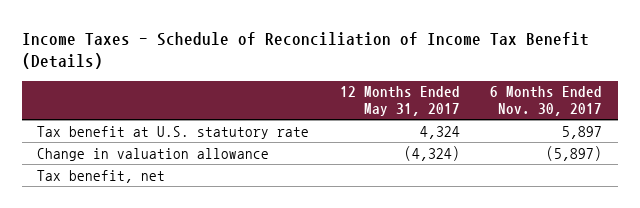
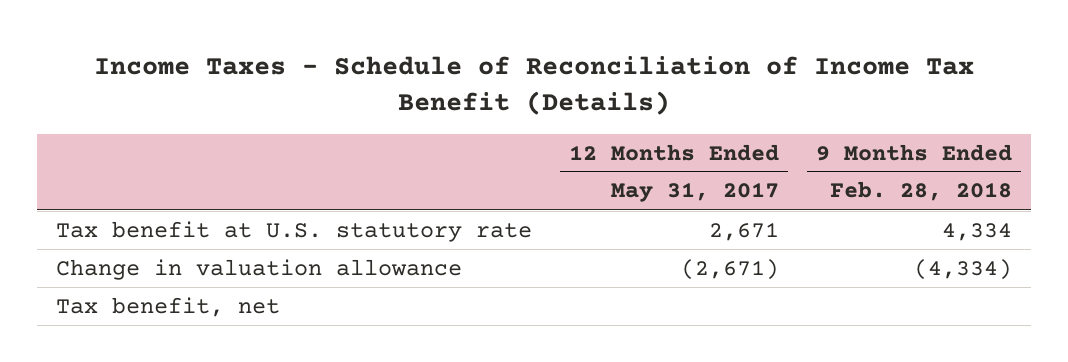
- | 12 Months Ended May 31, 2017 | 6 Months Ended Nov. 30, 2017
+ | 12 Months Ended May 31, 2017 | 9 Months Ended Feb. 28, 2018
- Tax benefit at U.S. statutory rate | 4,324 | 5,897
- Change in valuation allowance | (4,324) | (5,897)
+ Tax benefit at U.S. statutory rate | 2,671 | 4,334
+ Change in valuation allowance | (2,671) | (4,334)

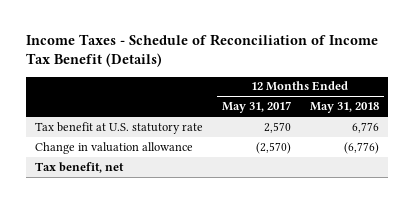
- | 12 Months Ended May 31, 2017 | 9 Months Ended Feb. 28, 2018
+ | 12 Months Ended May 31, 2017 | 12 Months Ended May 31, 2018
- Tax benefit at U.S. statutory rate | 2,671 | 4,334
- Change in valuation allowance | (2,671) | (4,334)
+ Tax benefit at U.S. statutory rate | 2,570 | 6,776
+ Change in valuation allowance | (2,570) | (6,776)

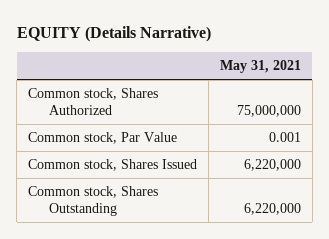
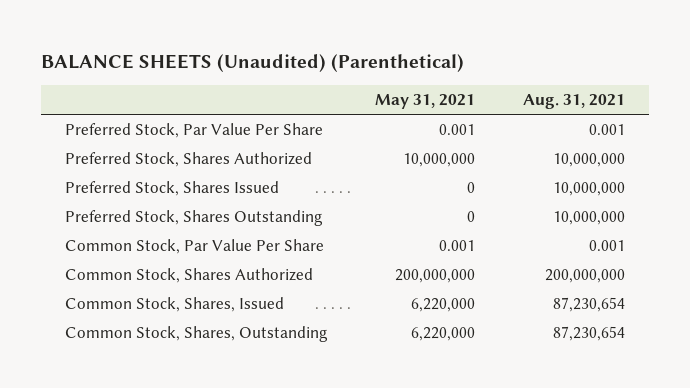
- EQUITY (Details Narrative)
+ BALANCE SHEETS (Unaudited) (Parenthetical)
- | May 31, 2021
+ | May 31, 2021 | Aug. 31, 2021
- Common stock, Shares Authorized | 75,000,000
- Common stock, Par Value | 0.001
- Common stock, Shares Issued | 6,220,000
- Common stock, Shares Outstanding | 6,220,000
+ Preferred Stock, Par Value Per Share | 0.001 | 0.001
+ Preferred Stock, Shares Authorized | 10,000,000 | 10,000,000
+ Preferred Stock, Shares Issued | 0 | 10,000,000
+ Preferred Stock, Shares Outstanding | 0 | 10,000,000
+ Common Stock, Par Value Per Share | 0.001 | 0.001
+ Common Stock, Shares Authorized | 200,000,000 | 200,000,000
+ Common Stock, Shares, Issued | 6,220,000 | 87,230,654
+ Common Stock, Shares, Outstanding | 6,220,000 | 87,230,654

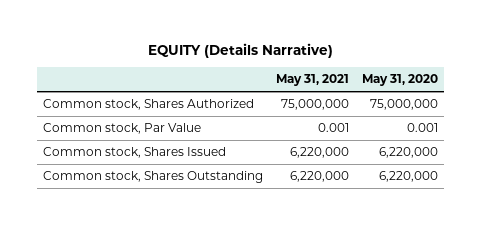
- BALANCE SHEETS (Unaudited) (Parenthetical)
+ EQUITY (Details Narrative)
- | May 31, 2021 | Aug. 31, 2021
+ | May 31, 2021 | May 31, 2020
- Preferred Stock, Par Value Per Share | 0.001 | 0.001
- Preferred Stock, Shares Authorized | 10,000,000 | 10,000,000
- Preferred Stock, Shares Issued | 0 | 10,000,000
- Preferred Stock, Shares Outstanding | 0 | 10,000,000
- Common Stock, Par Value Per Share | 0.001 | 0.001
- Common Stock, Shares Authorized | 200,000,000 | 200,000,000
- Common Stock, Shares, Issued | 6,220,000 | 87,230,654
- Common Stock, Shares, Outstanding | 6,220,000 | 87,230,654
+ Common stock, Shares Authorized | 75,000,000 | 75,000,000
+ Common stock, Par Value | 0.001 | 0.001
+ Common stock, Shares Issued | 6,220,000 | 6,220,000
+ Common stock, Shares Outstanding | 6,220,000 | 6,220,000

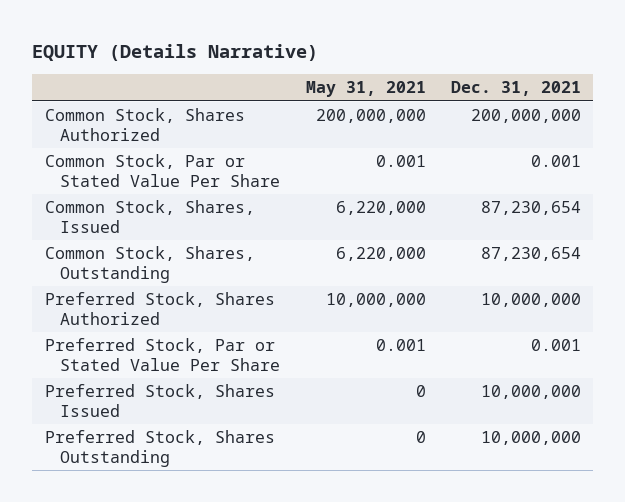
- | May 31, 2021 | May 31, 2020
+ | May 31, 2021 | Dec. 31, 2021
- Common stock, Shares Authorized | 75,000,000 | 75,000,000
- Common stock, Par Value | 0.001 | 0.001
- Common stock, Shares Issued | 6,220,000 | 6,220,000
- Common stock, Shares Outstanding | 6,220,000 | 6,220,000
+ Common Stock, Shares Authorized | 200,000,000 | 200,000,000
+ Common Stock, Par or Stated Value Per Share | 0.001 | 0.001
+ Common Stock, Shares, Issued | 6,220,000 | 87,230,654
+ Common Stock, Shares, Outstanding | 6,220,000 | 87,230,654
+ Preferred Stock, Shares Authorized | 10,000,000 | 10,000,000
+ Preferred Stock, Par or Stated Value Per Share | 0.001 | 0.001
+ Preferred Stock, Shares Issued | 0 | 10,000,000
+ Preferred Stock, Shares Outstanding | 0 | 10,000,000

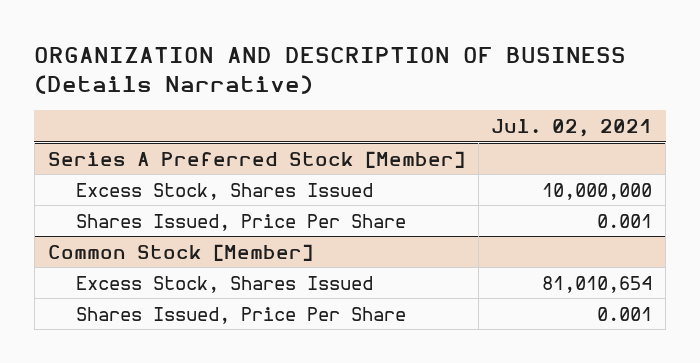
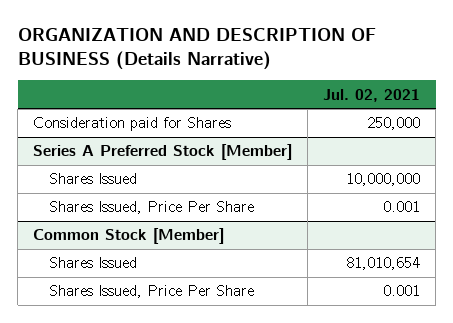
+ Consideration paid for Shares | 250,000
@ Series A Preferred Stock [Member]
- Excess Stock, Shares Issued | 10,000,000
+ Shares Issued | 10,000,000
@ Common Stock [Member]
- Excess Stock, Shares Issued | 81,010,654
+ Shares Issued | 81,010,654

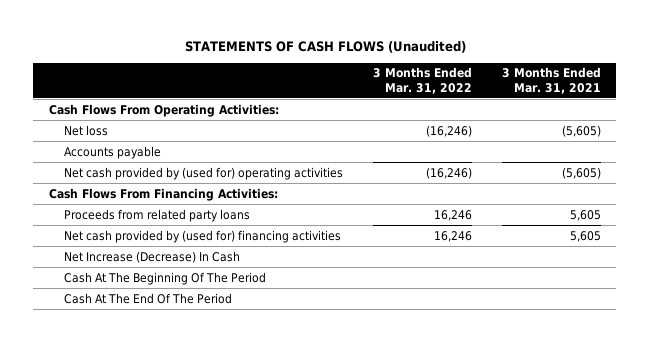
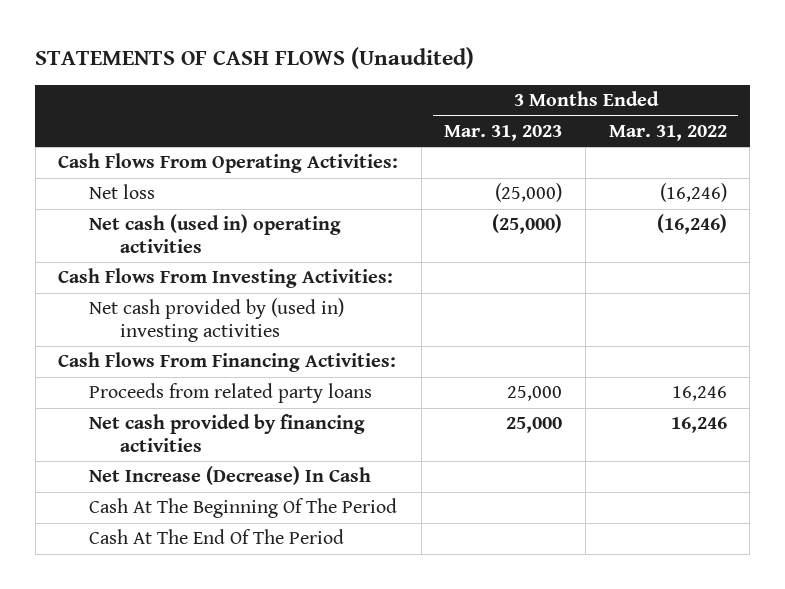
- | 3 Months Ended Mar. 31, 2022 | 3 Months Ended Mar. 31, 2021
+ | 3 Months Ended Mar. 31, 2023 | 3 Months Ended Mar. 31, 2022
- Accounts payable
- Net cash provided by (used for) operating activities | (16,246) | (5,605)
+ Net cash (used in) operating activities | (25,000) | (16,246)
+ Cash Flows From Investing Activities:
+ Net cash provided by (used in) investing activities
- Net cash provided by (used for) financing activities | 16,246 | 5,605
+ Net cash provided by financing activities | 25,000 | 16,246

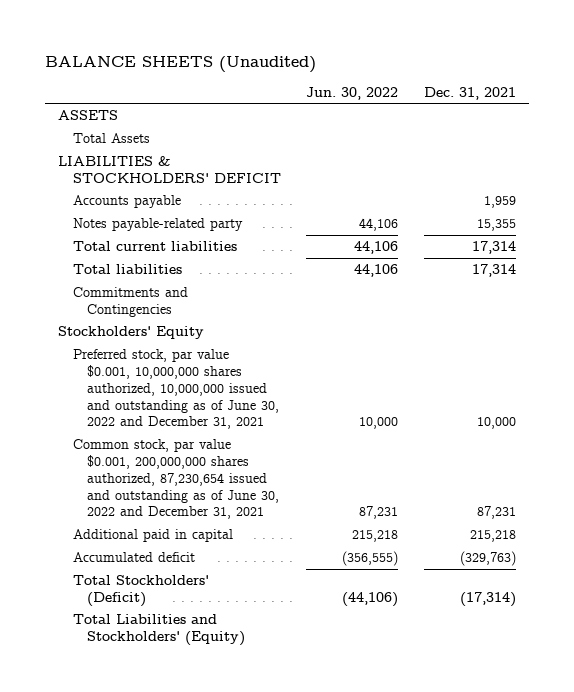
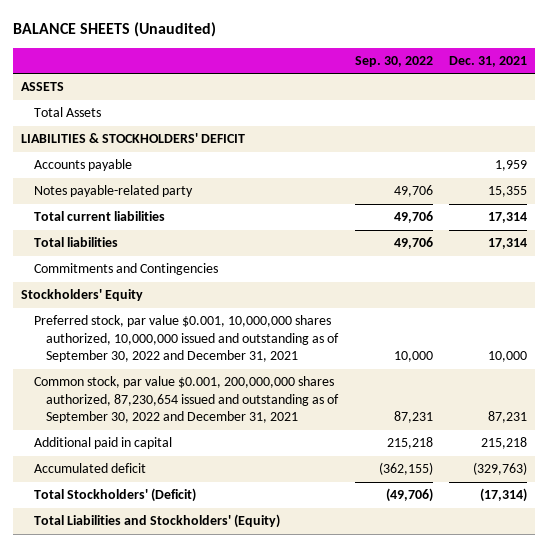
- | Jun. 30, 2022 | Dec. 31, 2021
+ | Sep. 30, 2022 | Dec. 31, 2021
- Preferred stock, par value $0.001, 10,000,000 shares authorized, 10,000,000 issued and outstanding as of June 30, 2022 and December 31, 2021 | 10,000 | 10,000
- Common stock, par value $0.001, 200,000,000 shares authorized, 87,230,654 issued and outstanding as of June 30, 2022 and December 31, 2021 | 87,231 | 87,231
+ Preferred stock, par value $0.001, 10,000,000 shares authorized, 10,000,000 issued and outstanding as of September 30, 2022 and December 31, 2021 | 10,000 | 10,000
+ Common stock, par value $0.001, 200,000,000 shares authorized, 87,230,654 issued and outstanding as of September 30, 2022 and December 31, 2021 | 87,231 | 87,231

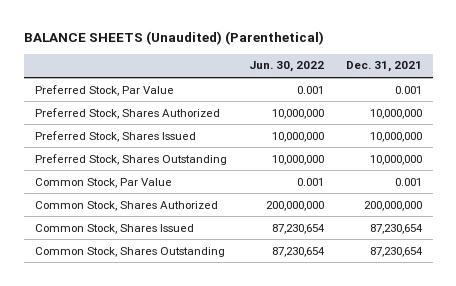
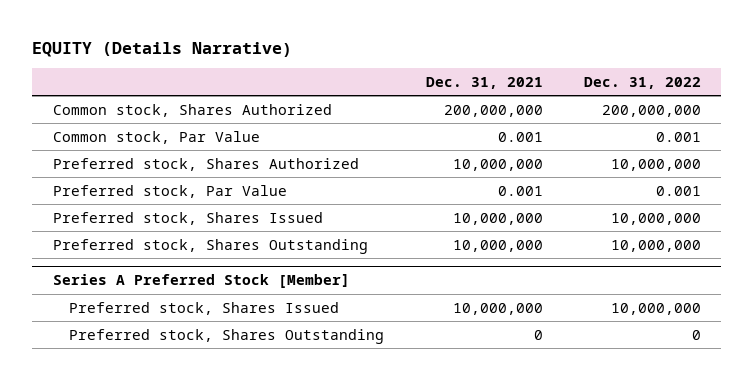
- BALANCE SHEETS (Unaudited) (Parenthetical)
+ EQUITY (Details Narrative)
- | Jun. 30, 2022 | Dec. 31, 2021
+ | Dec. 31, 2021 | Dec. 31, 2022
- Preferred Stock, Par Value | 0.001 | 0.001
- Preferred Stock, Shares Authorized | 10,000,000 | 10,000,000
- Preferred Stock, Shares Issued | 10,000,000 | 10,000,000
- Preferred Stock, Shares Outstanding | 10,000,000 | 10,000,000
- Common Stock, Par Value | 0.001 | 0.001
- Common Stock, Shares Authorized | 200,000,000 | 200,000,000
- Common Stock, Shares Issued | 87,230,654 | 87,230,654
- Common Stock, Shares Outstanding | 87,230,654 | 87,230,654
+ Common stock, Shares Authorized | 200,000,000 | 200,000,000
+ Common stock, Par Value | 0.001 | 0.001
+ Preferred stock, Shares Authorized | 10,000,000 | 10,000,000
+ Preferred stock, Par Value | 0.001 | 0.001
+ Preferred stock, Shares Issued | 10,000,000 | 10,000,000
+ Preferred stock, Shares Outstanding | 10,000,000 | 10,000,000
+ Series A Preferred Stock [Member]
+ Preferred stock, Shares Issued | 10,000,000 | 10,000,000
+ Preferred stock, Shares Outstanding | 0 | 0

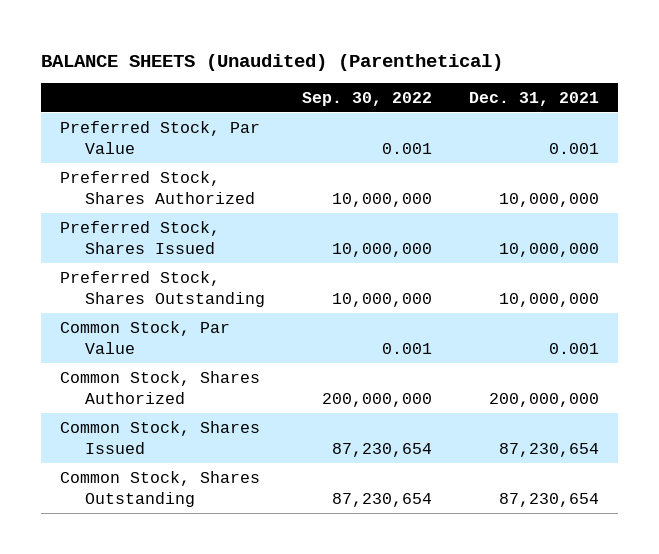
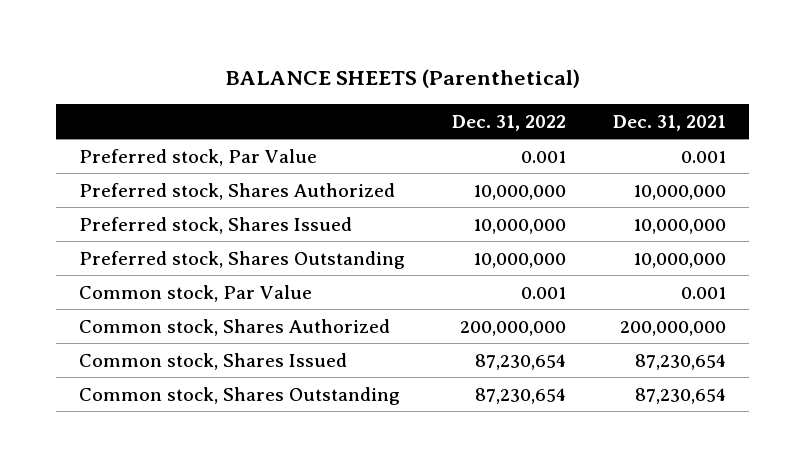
- BALANCE SHEETS (Unaudited) (Parenthetical)
+ BALANCE SHEETS (Parenthetical)
- | Sep. 30, 2022 | Dec. 31, 2021
+ | Dec. 31, 2022 | Dec. 31, 2021
- Preferred Stock, Par Value | 0.001 | 0.001
- Preferred Stock, Shares Authorized | 10,000,000 | 10,000,000
- Preferred Stock, Shares Issued | 10,000,000 | 10,000,000
- Preferred Stock, Shares Outstanding | 10,000,000 | 10,000,000
- Common Stock, Par Value | 0.001 | 0.001
- Common Stock, Shares Authorized | 200,000,000 | 200,000,000
- Common Stock, Shares Issued | 87,230,654 | 87,230,654
- Common Stock, Shares Outstanding | 87,230,654 | 87,230,654
+ Preferred stock, Par Value | 0.001 | 0.001
+ Preferred stock, Shares Authorized | 10,000,000 | 10,000,000
+ Preferred stock, Shares Issued | 10,000,000 | 10,000,000
+ Preferred stock, Shares Outstanding | 10,000,000 | 10,000,000
+ Common stock, Par Value | 0.001 | 0.001
+ Common stock, Shares Authorized | 200,000,000 | 200,000,000
+ Common stock, Shares Issued | 87,230,654 | 87,230,654
+ Common stock, Shares Outstanding | 87,230,654 | 87,230,654

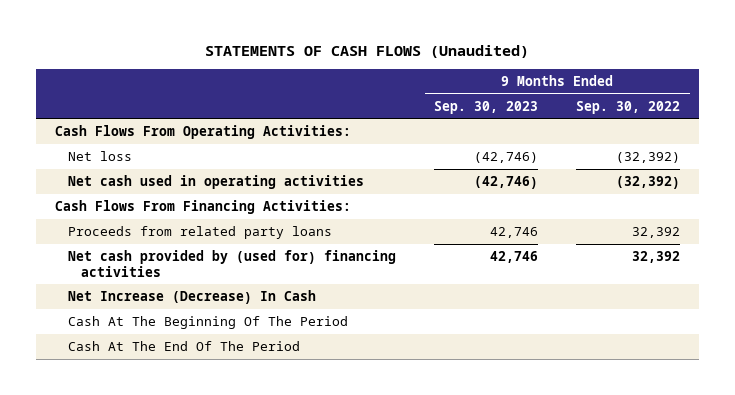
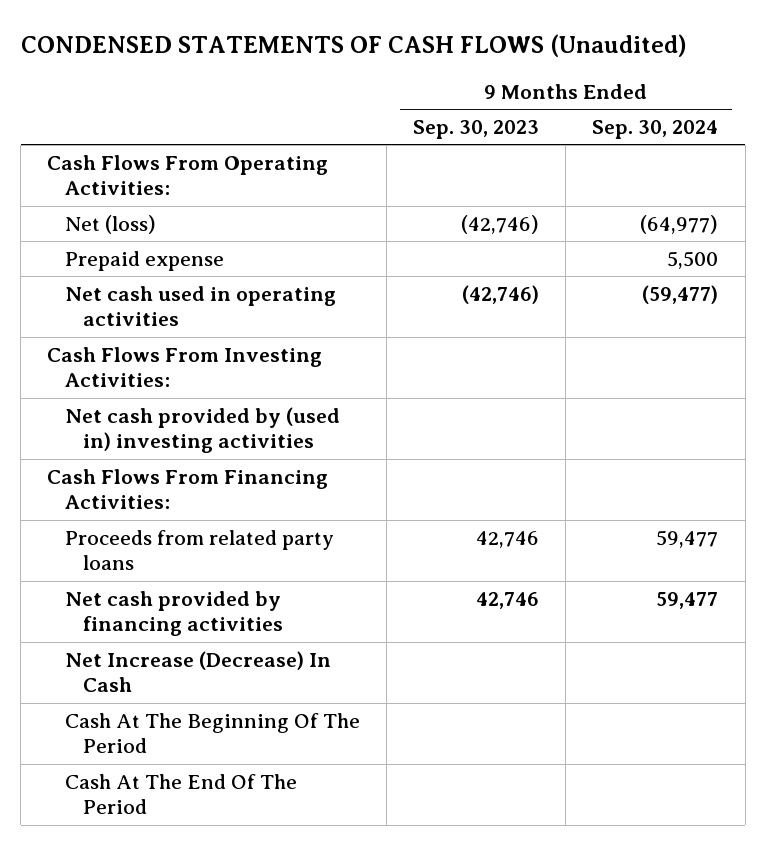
- STATEMENTS OF CASH FLOWS (Unaudited)
+ CONDENSED STATEMENTS OF CASH FLOWS (Unaudited)
- | 9 Months Ended Sep. 30, 2023 | 9 Months Ended Sep. 30, 2022
+ | 9 Months Ended Sep. 30, 2023 | 9 Months Ended Sep. 30, 2024
- Net loss | (42,746) | (32,392)
+ Net (loss) | (42,746) | (64,977)
+ Prepaid expense | | 5,500
+ Cash Flows From Investing Activities:
+ Net cash provided by (used in) investing activities
- Net cash provided by (used for) financing activities | 42,746 | 32,392
+ Net cash provided by financing activities | 42,746 | 59,477

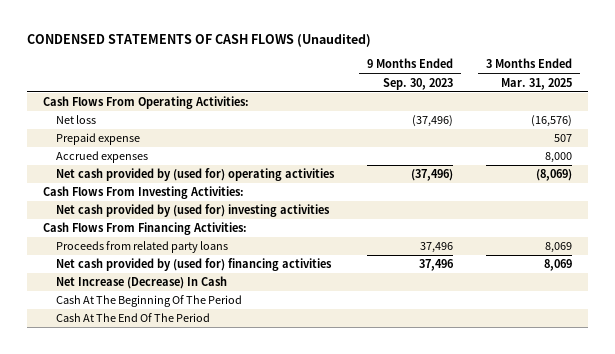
- | 9 Months Ended Sep. 30, 2023 | 9 Months Ended Sep. 30, 2024
+ | 9 Months Ended Sep. 30, 2023 | 3 Months Ended Mar. 31, 2025
- Net (loss) | (42,746) | (64,977)
+ Net loss | (37,496) | (16,576)
- Net cash used in operating activities | (42,746) | (59,477)
+ Accrued expenses | | 8,000
+ Net cash provided by (used for) operating activities | (37,496) | (8,069)
- Net cash provided by (used in) investing activities
+ Net cash provided by (used for) investing activities
- Proceeds from related party loans | 42,746 | 59,477
- Net cash provided by financing activities | 42,746 | 59,477
+ Proceeds from related party loans | 37,496 | 8,069
+ Net cash provided by (used for) financing activities | 37,496 | 8,069

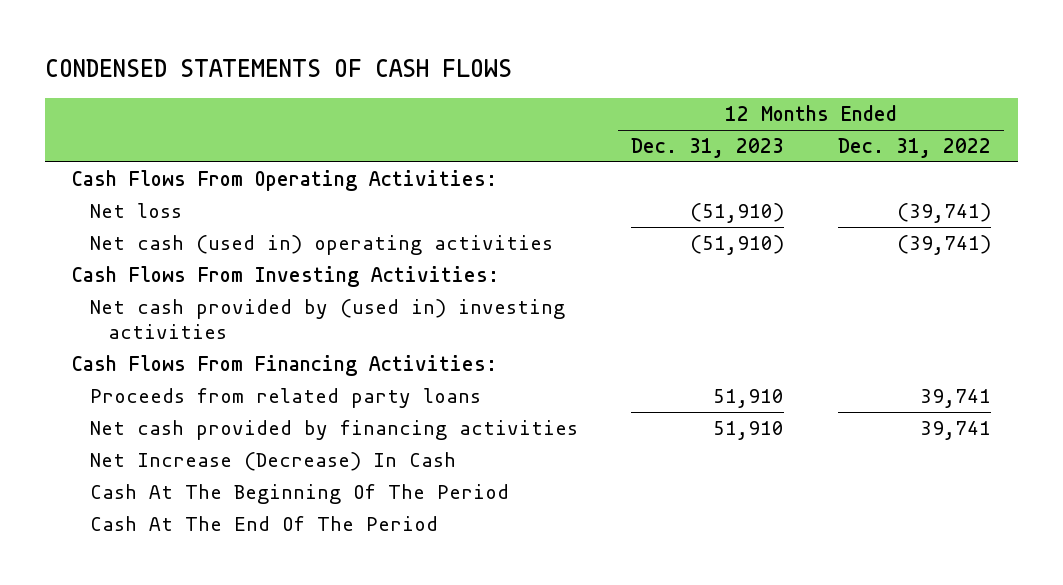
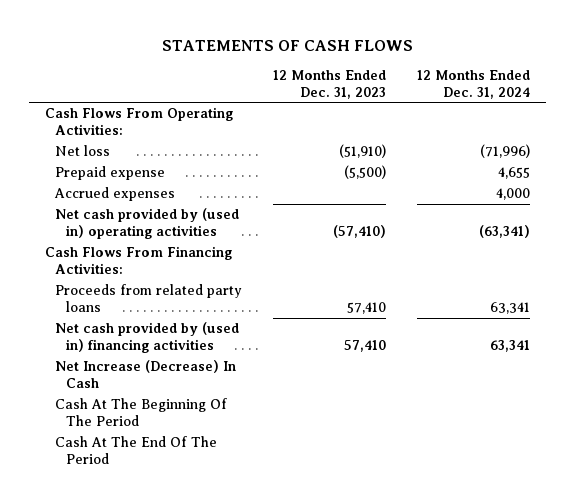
- CONDENSED STATEMENTS OF CASH FLOWS
+ STATEMENTS OF CASH FLOWS
- | 12 Months Ended Dec. 31, 2023 | 12 Months Ended Dec. 31, 2022
+ | 12 Months Ended Dec. 31, 2023 | 12 Months Ended Dec. 31, 2024
- Net cash (used in) operating activities | (51,910) | (39,741)
- Cash Flows From Investing Activities:
- Net cash provided by (used in) investing activities
+ Prepaid expense | (5,500) | 4,655
+ Accrued expenses | | 4,000
+ Net cash provided by (used in) operating activities | (57,410) | (63,341)
- Proceeds from related party loans | 51,910 | 39,741
- Net cash provided by financing activities | 51,910 | 39,741
+ Proceeds from related party loans | 57,410 | 63,341
+ Net cash provided by (used in) financing activities | 57,410 | 63,341

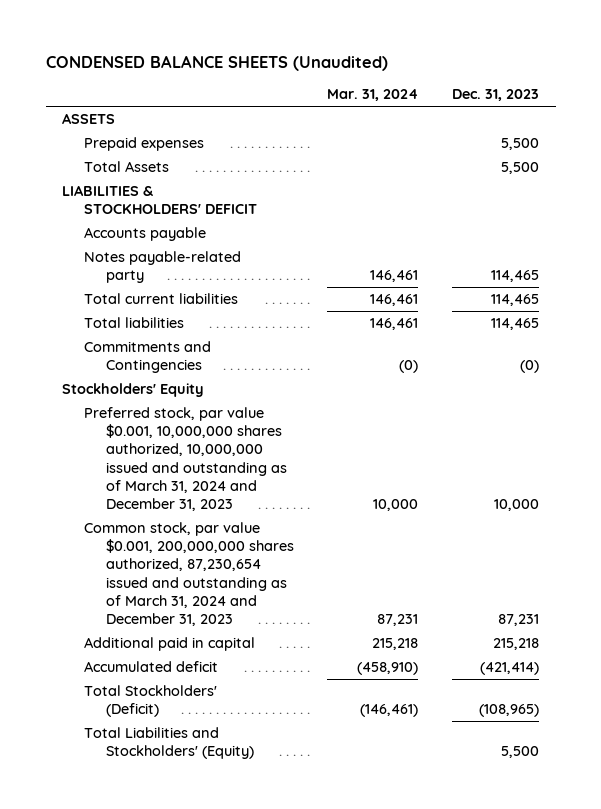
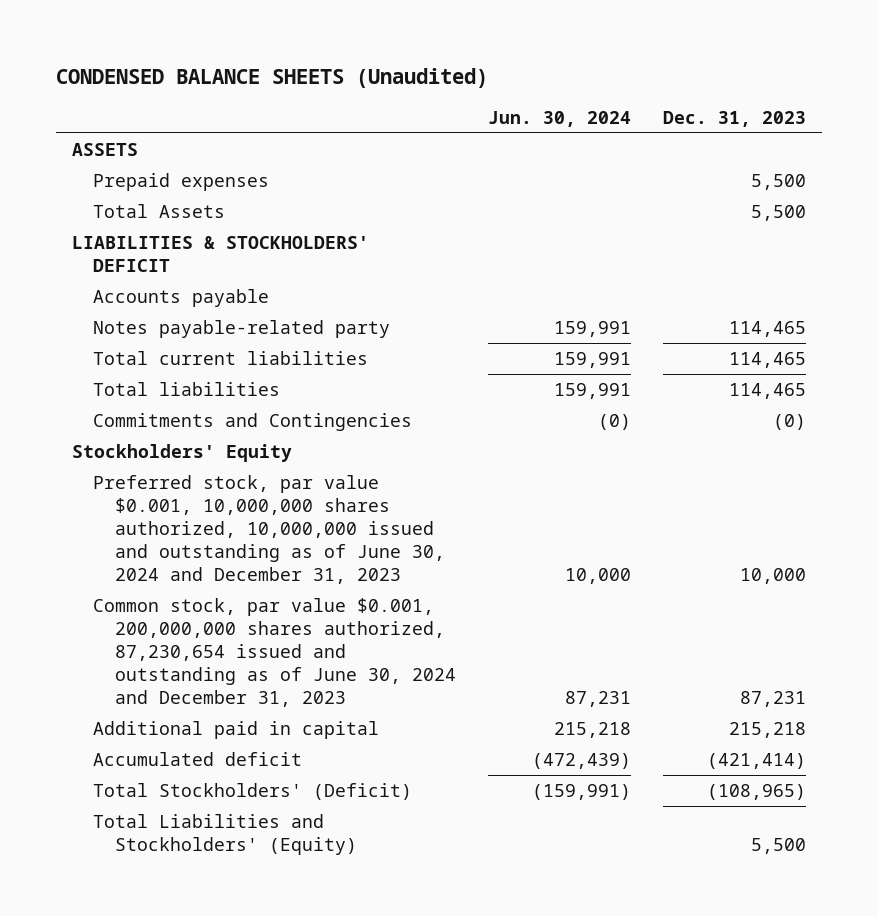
- | Mar. 31, 2024 | Dec. 31, 2023
+ | Jun. 30, 2024 | Dec. 31, 2023
- Preferred stock, par value $0.001, 10,000,000 shares authorized, 10,000,000 issued and outstanding as of March 31, 2024 and December 31, 2023 | 10,000 | 10,000
- Common stock, par value $0.001, 200,000,000 shares authorized, 87,230,654 issued and outstanding as of March 31, 2024 and December 31, 2023 | 87,231 | 87,231
+ Preferred stock, par value $0.001, 10,000,000 shares authorized, 10,000,000 issued and outstanding as of June 30, 2024 and December 31, 2023 | 10,000 | 10,000
+ Common stock, par value $0.001, 200,000,000 shares authorized, 87,230,654 issued and outstanding as of June 30, 2024 and December 31, 2023 | 87,231 | 87,231

